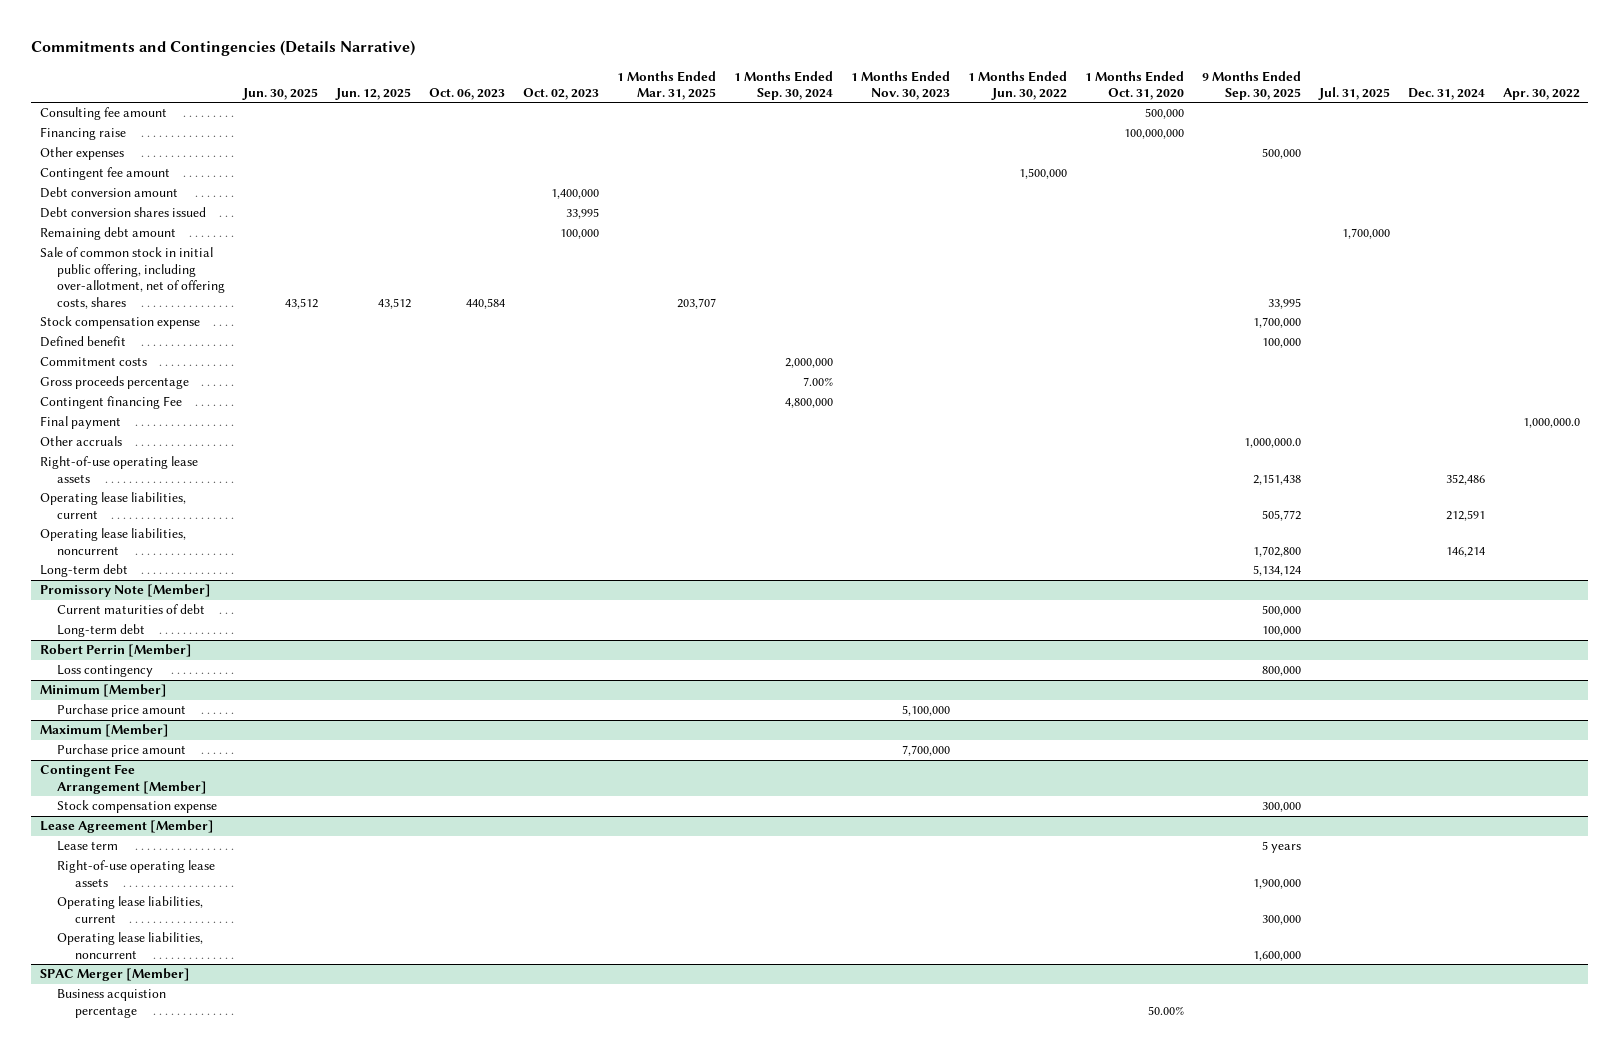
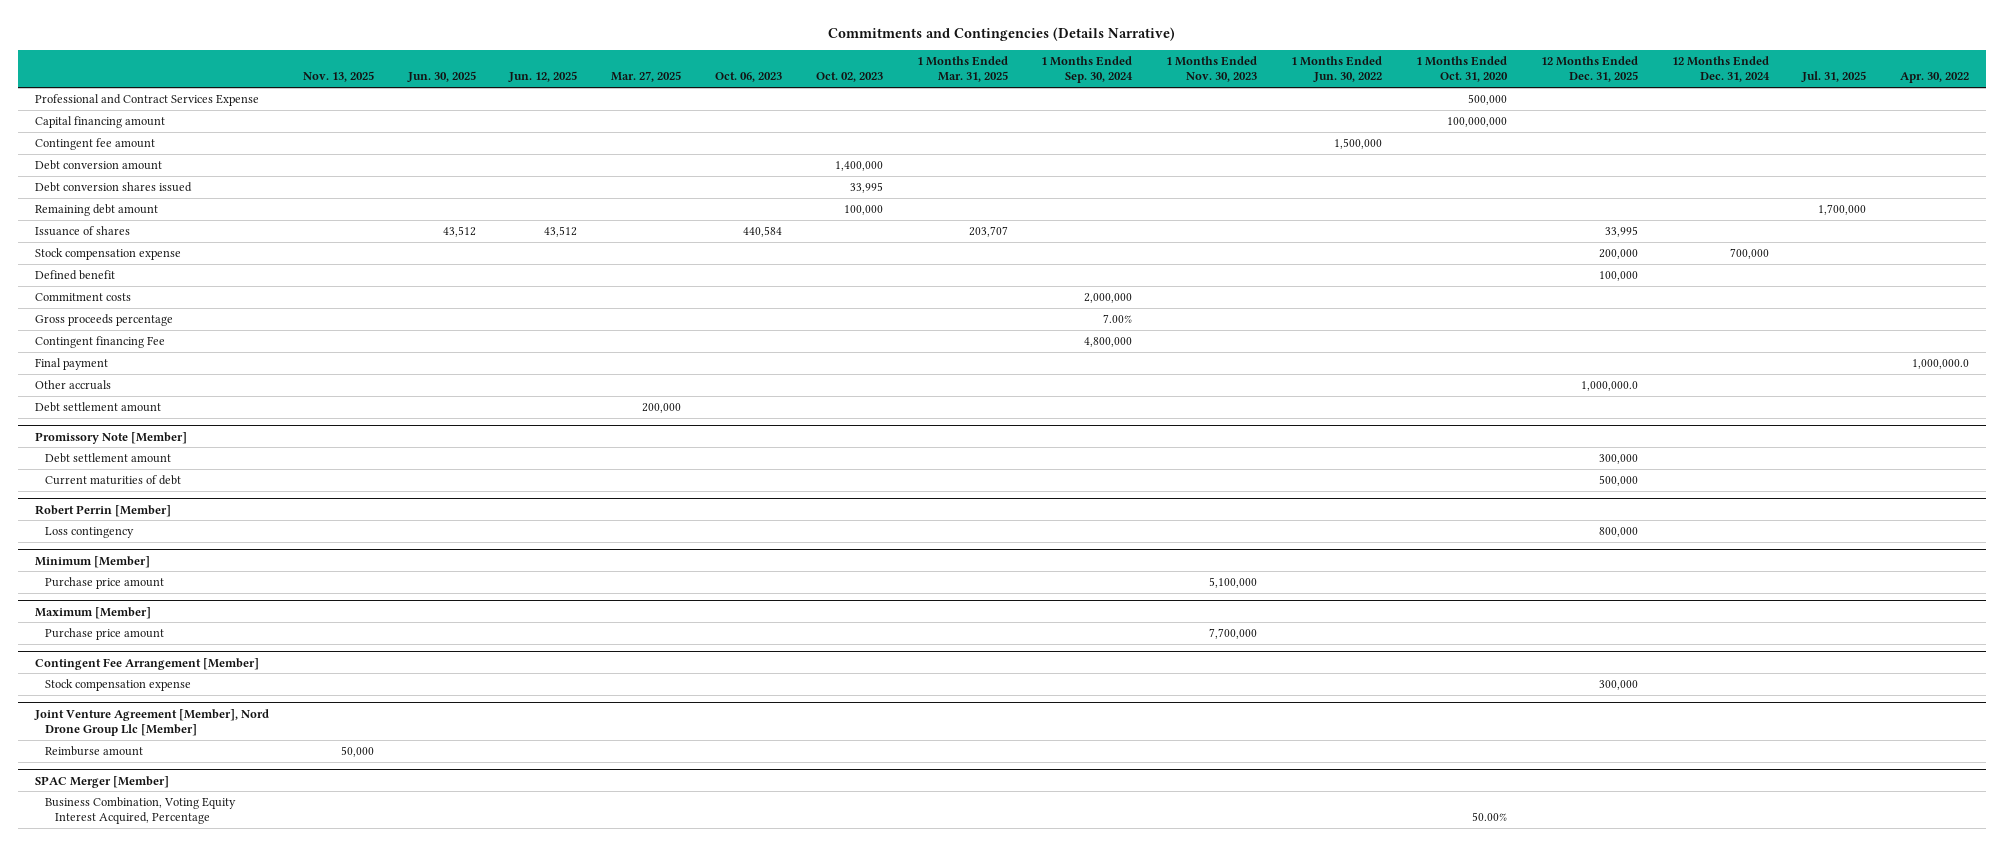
- | Jun. 30, 2025 | Jun. 12, 2025 | Oct. 06, 2023 | Oct. 02, 2023 | 1 Months Ended Mar. 31, 2025 | 1 Months Ended Sep. 30, 2024 | 1 Months Ended Nov. 30, 2023 | 1 Months Ended Jun. 30, 2022 | 1 Months Ended Oct. 31, 2020 | 9 Months Ended Sep. 30, 2025 | Jul. 31, 2025 | Dec. 31, 2024 | Apr. 30, 2022
+ | Nov. 13, 2025 | Jun. 30, 2025 | Jun. 12, 2025 | Mar. 27, 2025 | Oct. 06, 2023 | Oct. 02, 2023 | 1 Months Ended Mar. 31, 2025 | 1 Months Ended Sep. 30, 2024 | 1 Months Ended Nov. 30, 2023 | 1 Months Ended Jun. 30, 2022 | 1 Months Ended Oct. 31, 2020 | 12 Months Ended Dec. 31, 2025 | 12 Months Ended Dec. 31, 2024 | Jul. 31, 2025 | Apr. 30, 2022
- Consulting fee amount | | | | | | | | | 500,000 | | | |
- Financing raise | | | | | | | | | 100,000,000 | | | |
- Other expenses | | | | | | | | | | 500,000 | | |
+ Professional and Contract Services Expense | | | | | | | | | | | 500,000 | | | |
+ Capital financing amount | | | | | | | | | | | 100,000,000 | | | |
- Sale of common stock in initial public offering, including over-allotment, net of offering costs, shares | 43,512 | 43,512 | 440,584 | | 203,707 | | | | | 33,995 | | |
+ Issuance of shares | | 43,512 | 43,512 | | 440,584 | | 203,707 | | | | | 33,995 | | |
- Right-of-use operating lease assets | | | | | | | | | | 2,151,438 | | 352,486 |
- Operating lease liabilities, current | | | | | | | | | | 505,772 | | 212,591 |
- Operating lease liabilities, noncurrent | | | | | | | | | | 1,702,800 | | 146,214 |
- Long-term debt | | | | | | | | | | 5,134,124 | | |
+ Debt settlement amount | | | | 200,000 | | | | | | | | | | |
@ Promissory Note [Member]
+ Debt settlement amount | | | | | | | | | | | | 300,000 | | |
- Long-term debt | | | | | | | | | | 100,000 | | |
- Lease Agreement [Member]
- Lease term | | | | | | | | | | 5 years | | |
- Right-of-use operating lease assets | | | | | | | | | | 1,900,000 | | |
- Operating lease liabilities, current | | | | | | | | | | 300,000 | | |
- Operating lease liabilities, noncurrent | | | | | | | | | | 1,600,000 | | |
+ Joint Venture Agreement [Member], Nord Drone Group Llc [Member]
+ Reimburse amount | 50,000 | | | | | | | | | | | | | |
@ SPAC Merger [Member]
- Business acquistion percentage | | | | | | | | | 50.00% | | | |
+ Business Combination, Voting Equity Interest Acquired, Percentage | | | | | | | | | | | 50.00% | | | |

